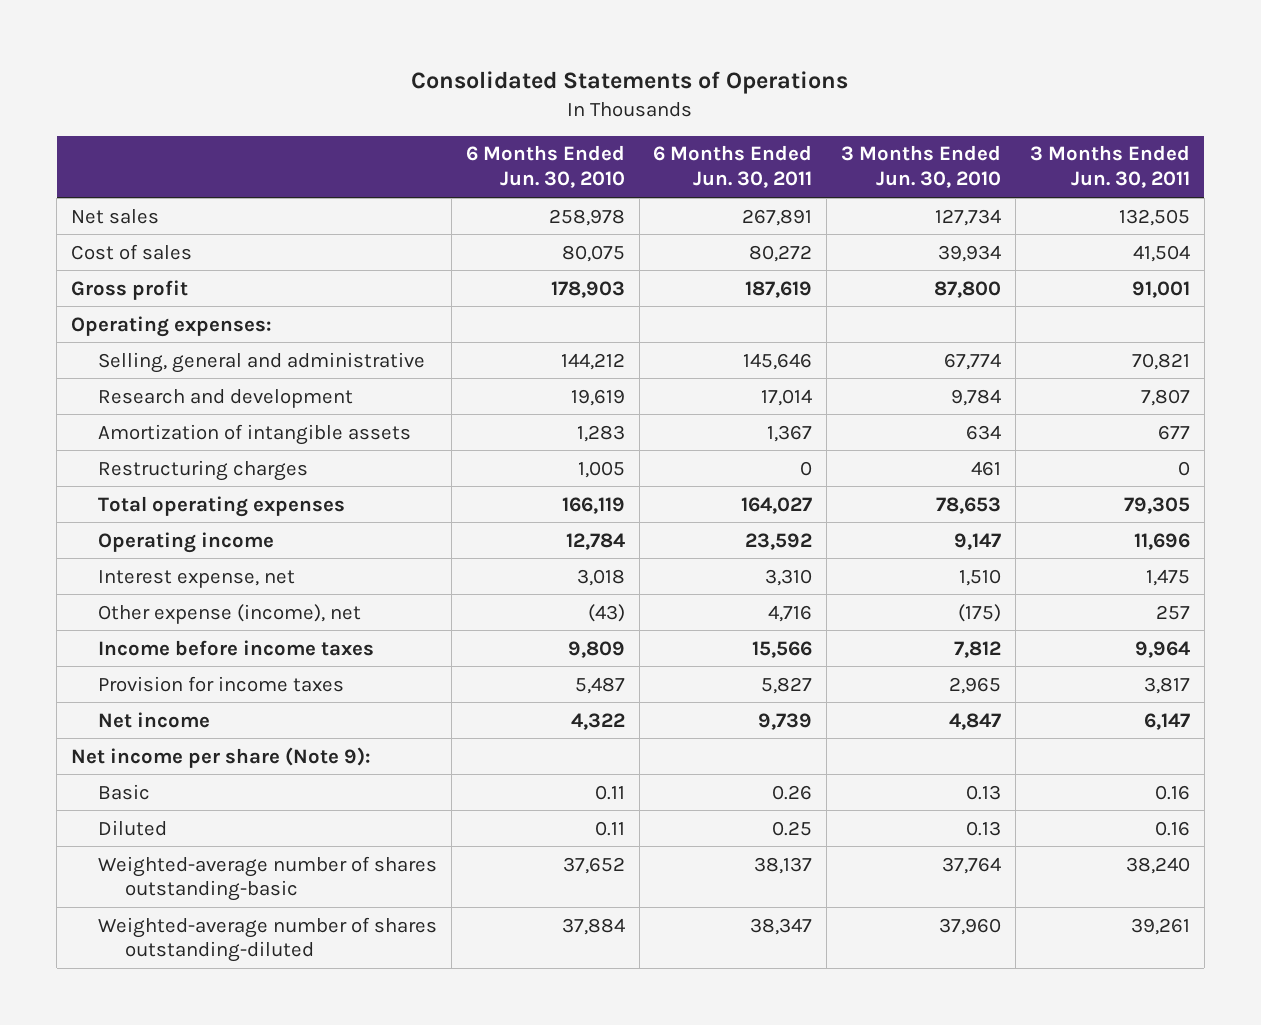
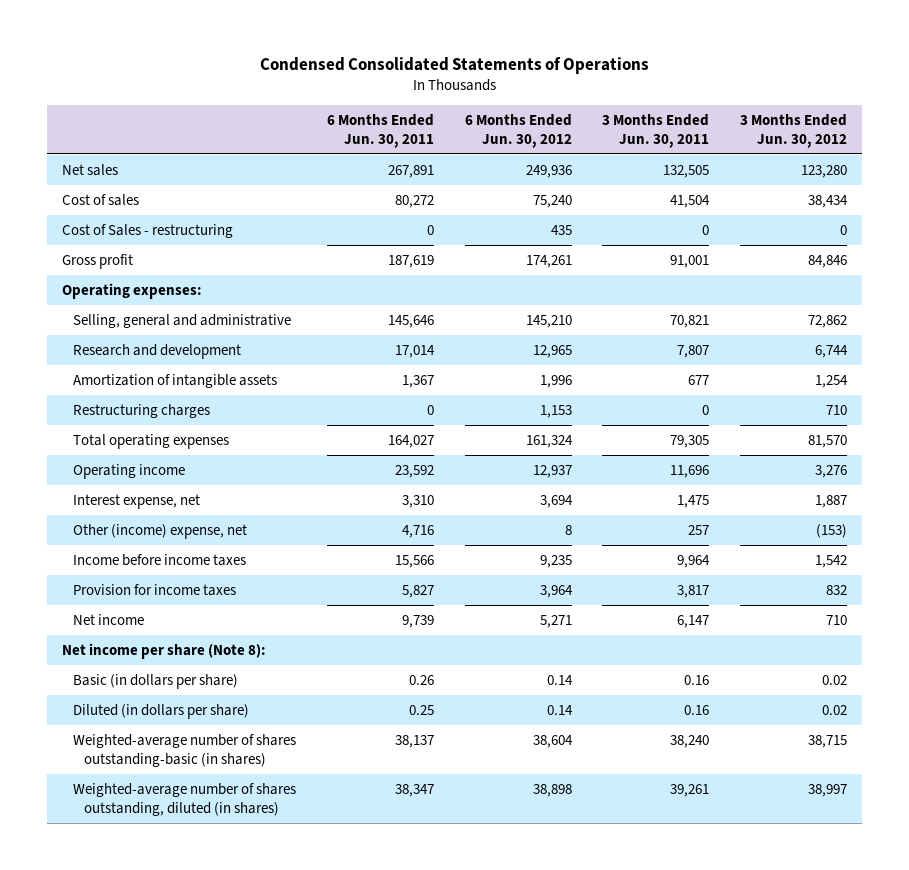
- Consolidated Statements of Operations
+ Condensed Consolidated Statements of Operations
- | 6 Months Ended Jun. 30, 2010 | 6 Months Ended Jun. 30, 2011 | 3 Months Ended Jun. 30, 2010 | 3 Months Ended Jun. 30, 2011
+ | 6 Months Ended Jun. 30, 2011 | 6 Months Ended Jun. 30, 2012 | 3 Months Ended Jun. 30, 2011 | 3 Months Ended Jun. 30, 2012
+ Cost of Sales - restructuring | 0 | 435 | 0 | 0
- Other expense (income), net | (43) | 4,716 | (175) | 257
+ Other (income) expense, net | 4,716 | 8 | 257 | (153)
- Net income per share (Note 9):
- Basic | 0.11 | 0.26 | 0.13 | 0.16
- Diluted | 0.11 | 0.25 | 0.13 | 0.16
- Weighted-average number of shares outstanding-basic | 37,652 | 38,137 | 37,764 | 38,240
- Weighted-average number of shares outstanding-diluted | 37,884 | 38,347 | 37,960 | 39,261
+ Net income per share (Note 8):
+ Basic (in dollars per share) | 0.26 | 0.14 | 0.16 | 0.02
+ Diluted (in dollars per share) | 0.25 | 0.14 | 0.16 | 0.02
+ Weighted-average number of shares outstanding-basic (in shares) | 38,137 | 38,604 | 38,240 | 38,715
+ Weighted-average number of shares outstanding, diluted (in shares) | 38,347 | 38,898 | 39,261 | 38,997

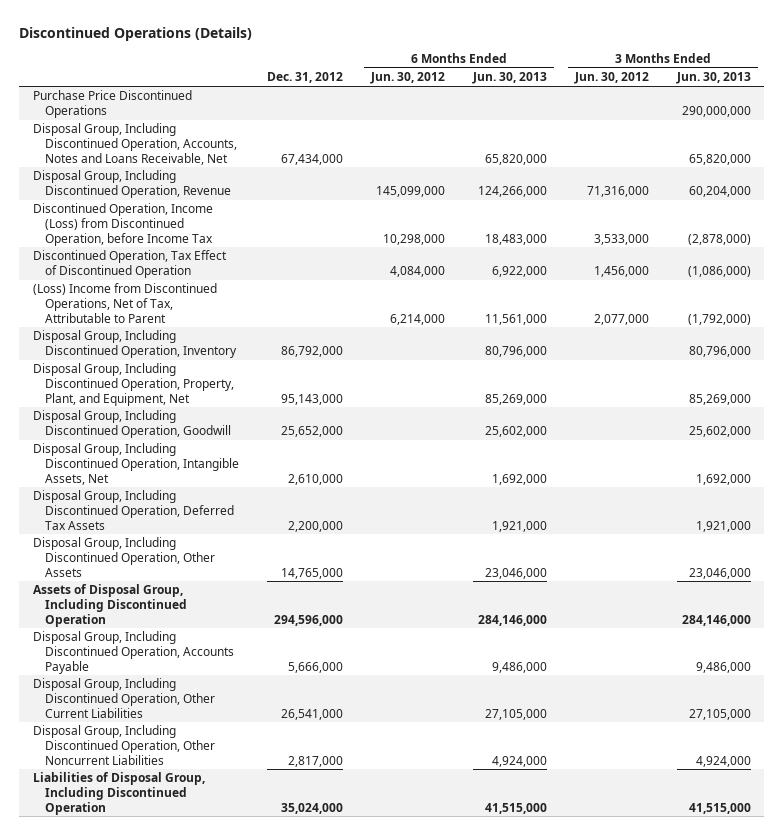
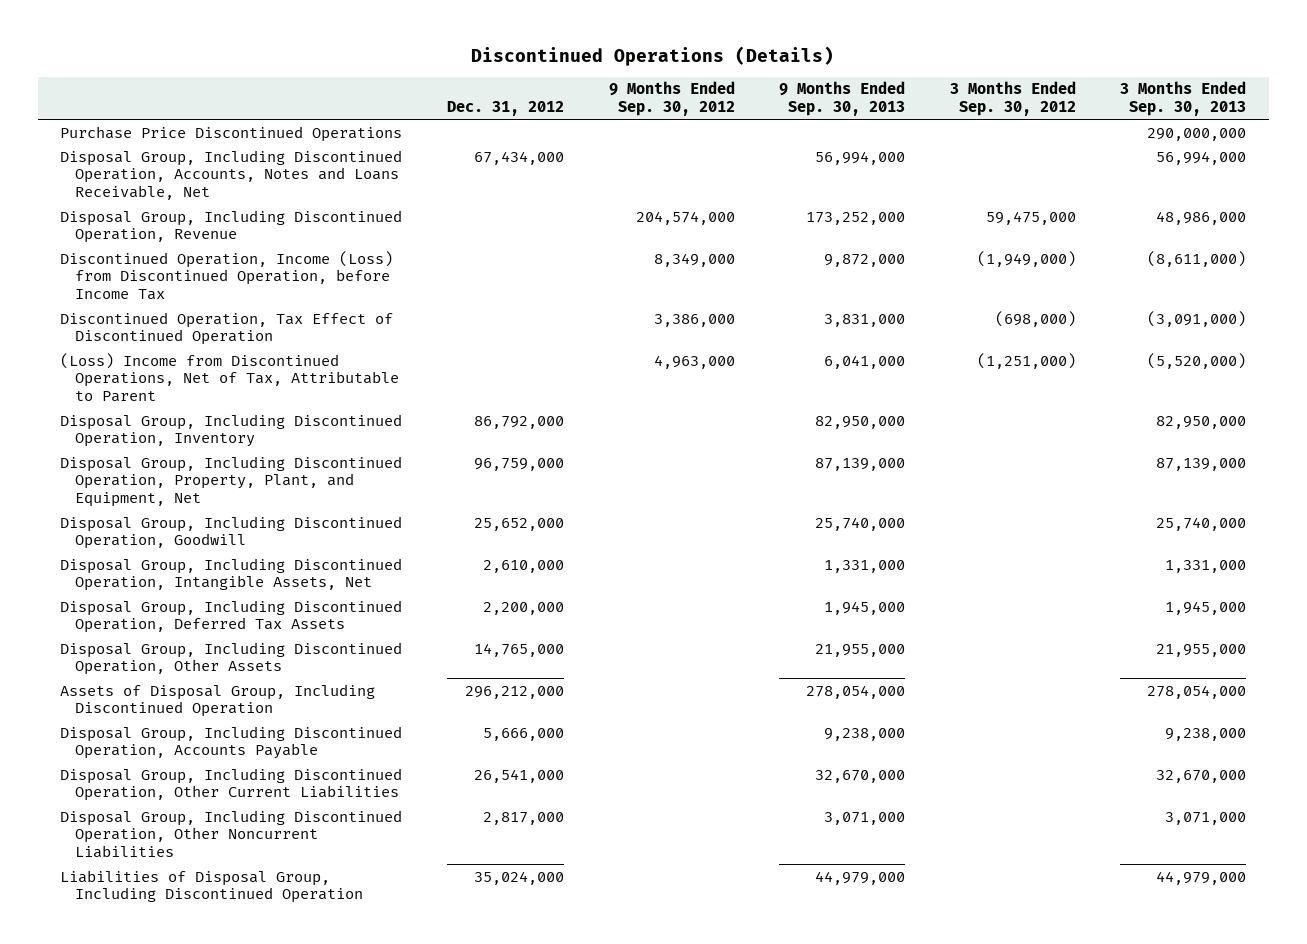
- | Dec. 31, 2012 | 6 Months Ended Jun. 30, 2012 | 6 Months Ended Jun. 30, 2013 | 3 Months Ended Jun. 30, 2012 | 3 Months Ended Jun. 30, 2013
+ | Dec. 31, 2012 | 9 Months Ended Sep. 30, 2012 | 9 Months Ended Sep. 30, 2013 | 3 Months Ended Sep. 30, 2012 | 3 Months Ended Sep. 30, 2013
- Disposal Group, Including Discontinued Operation, Property, Plant, and Equipment, Net | 95,143,000 | | 85,269,000 | | 85,269,000
+ Disposal Group, Including Discontinued Operation, Property, Plant, and Equipment, Net | 96,759,000 | | 87,139,000 | | 87,139,000
- Assets of Disposal Group, Including Discontinued Operation | 294,596,000 | | 284,146,000 | | 284,146,000
+ Assets of Disposal Group, Including Discontinued Operation | 296,212,000 | | 278,054,000 | | 278,054,000

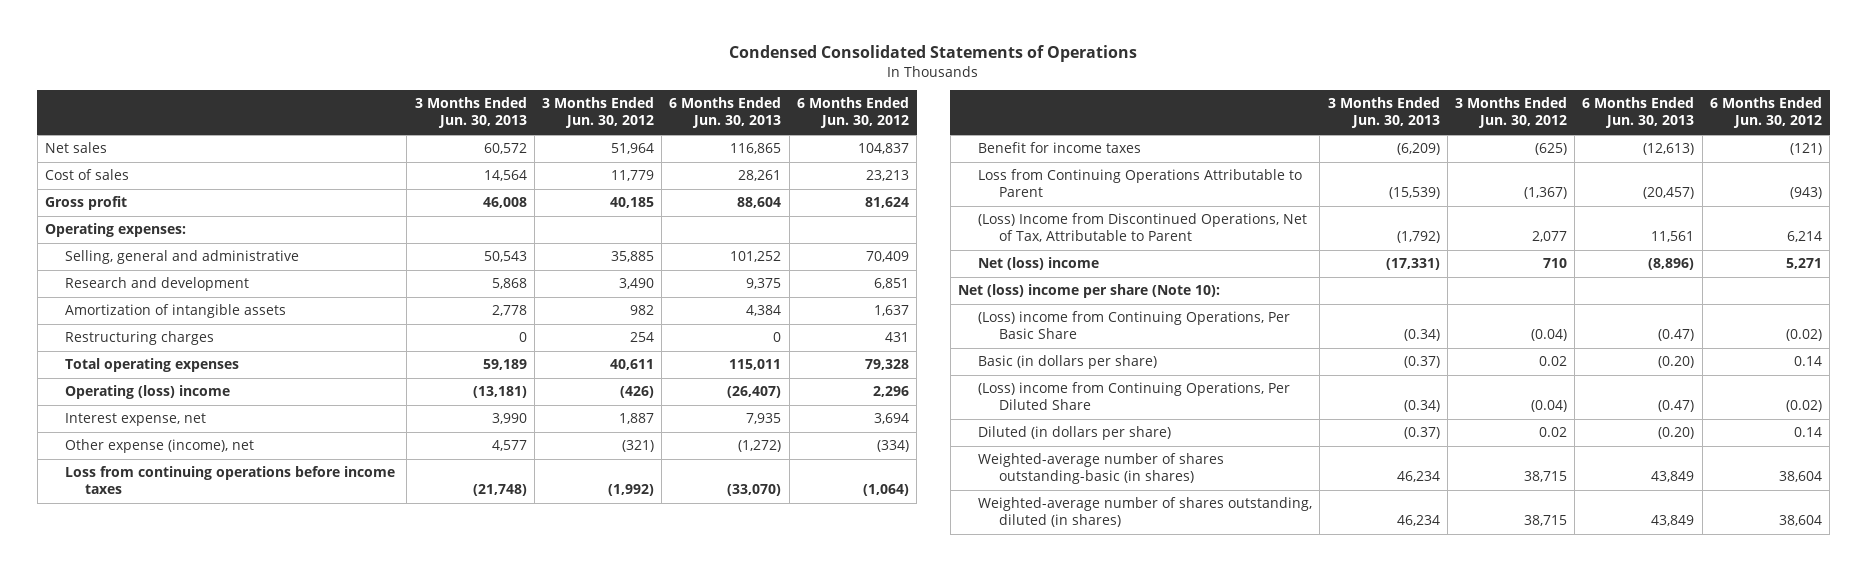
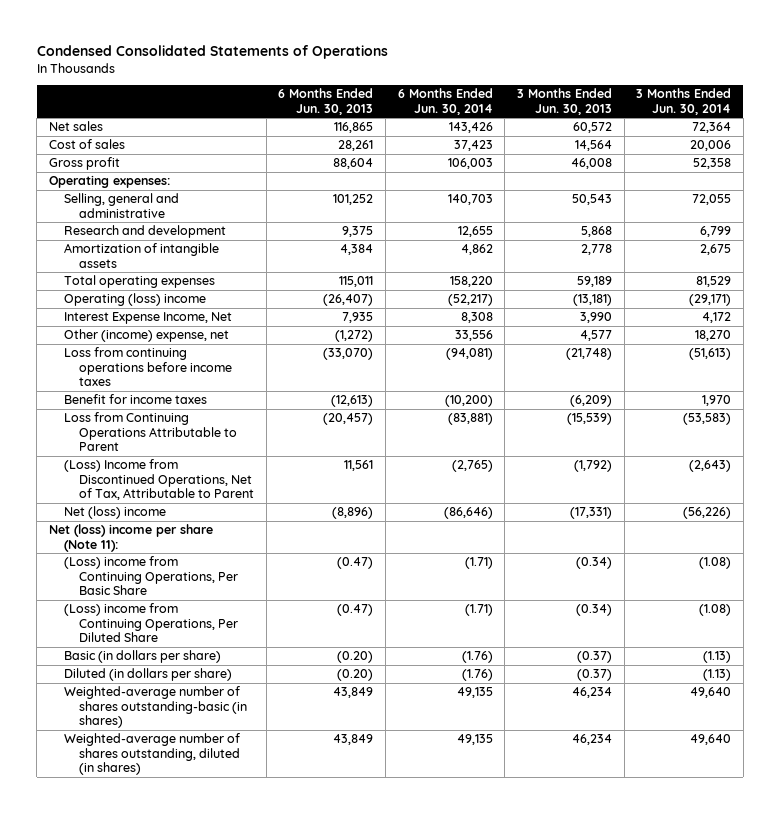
- | 3 Months Ended Jun. 30, 2013 | 3 Months Ended Jun. 30, 2012 | 6 Months Ended Jun. 30, 2013 | 6 Months Ended Jun. 30, 2012
+ | 6 Months Ended Jun. 30, 2013 | 6 Months Ended Jun. 30, 2014 | 3 Months Ended Jun. 30, 2013 | 3 Months Ended Jun. 30, 2014
- Restructuring charges | 0 | 254 | 0 | 431
- Interest expense, net | 3,990 | 1,887 | 7,935 | 3,694
- Other expense (income), net | 4,577 | (321) | (1,272) | (334)
+ Interest Expense Income, Net | 7,935 | 8,308 | 3,990 | 4,172
+ Other (income) expense, net | (1,272) | 33,556 | 4,577 | 18,270
- Net (loss) income per share (Note 10):
+ Net (loss) income per share (Note 11):
moved down: Basic (in dollars per share) | (0.20) | (1.76) | (0.37) | (1.13)

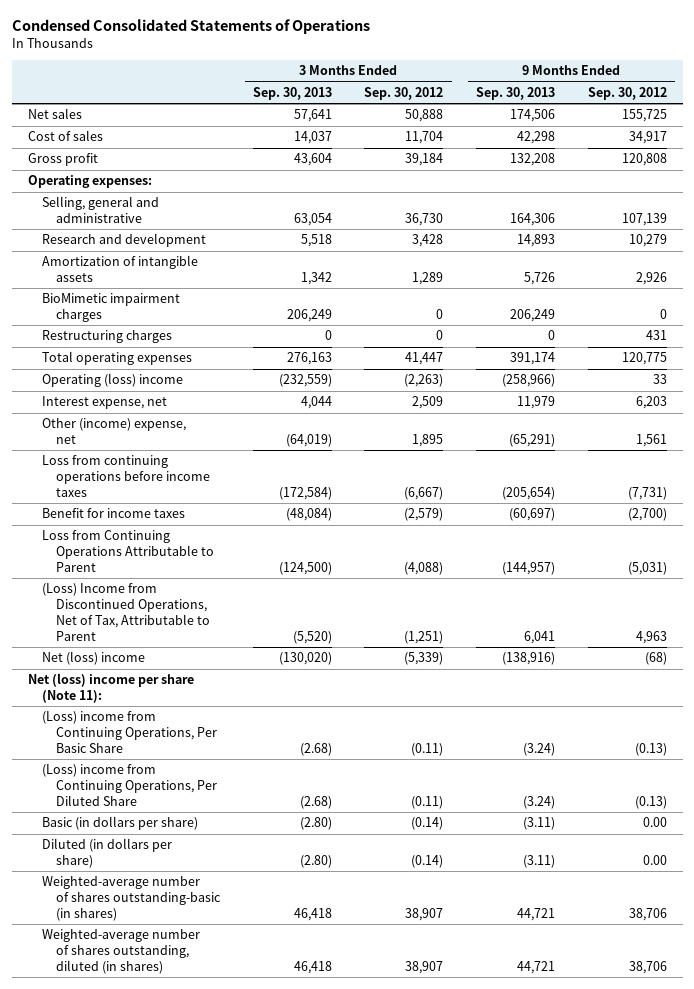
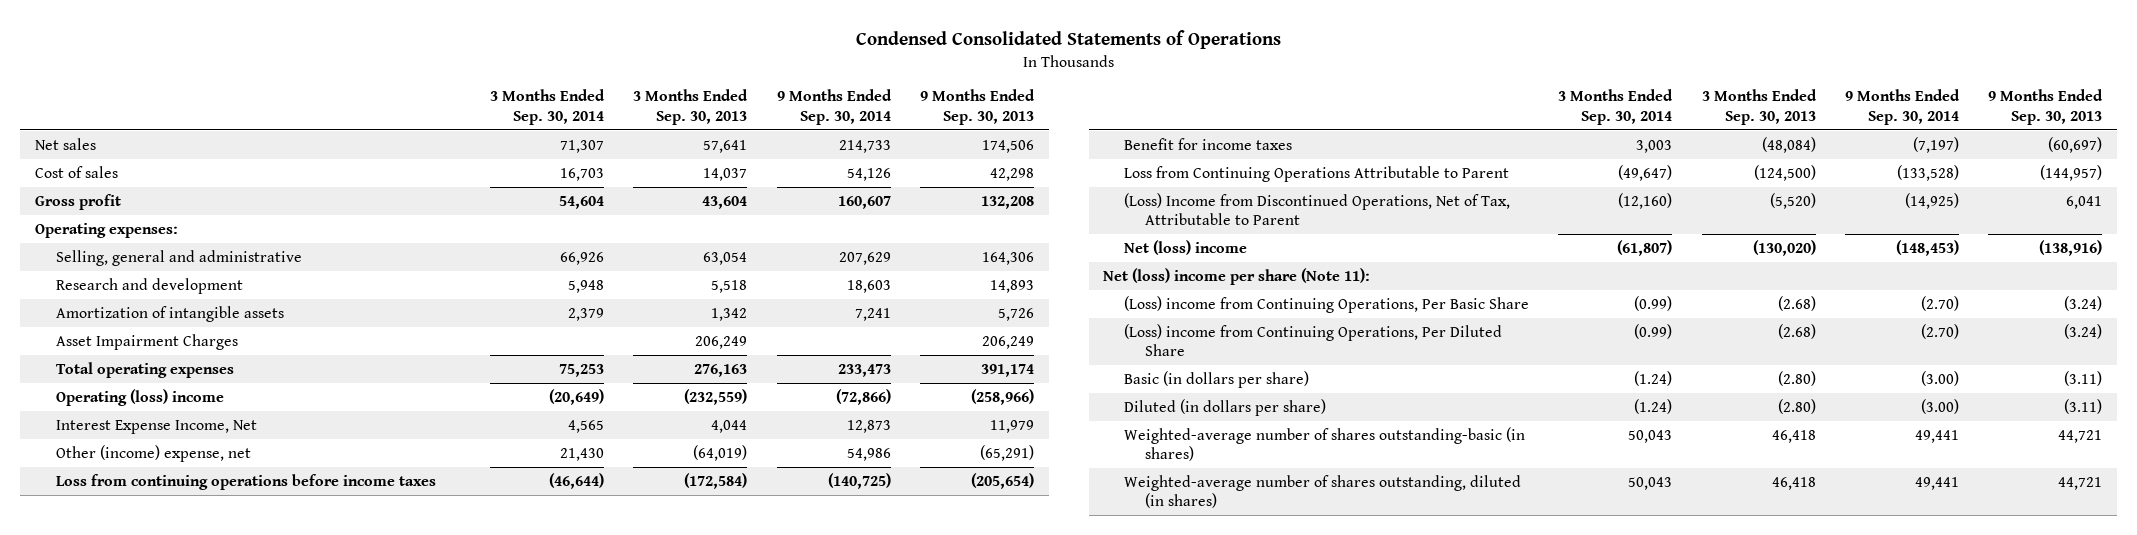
- | 3 Months Ended Sep. 30, 2013 | 3 Months Ended Sep. 30, 2012 | 9 Months Ended Sep. 30, 2013 | 9 Months Ended Sep. 30, 2012
+ | 3 Months Ended Sep. 30, 2014 | 3 Months Ended Sep. 30, 2013 | 9 Months Ended Sep. 30, 2014 | 9 Months Ended Sep. 30, 2013
- BioMimetic impairment charges | 206,249 | 0 | 206,249 | 0
- Restructuring charges | 0 | 0 | 0 | 431
+ Asset Impairment Charges | | 206,249 | | 206,249
- Interest expense, net | 4,044 | 2,509 | 11,979 | 6,203
+ Interest Expense Income, Net | 4,565 | 4,044 | 12,873 | 11,979

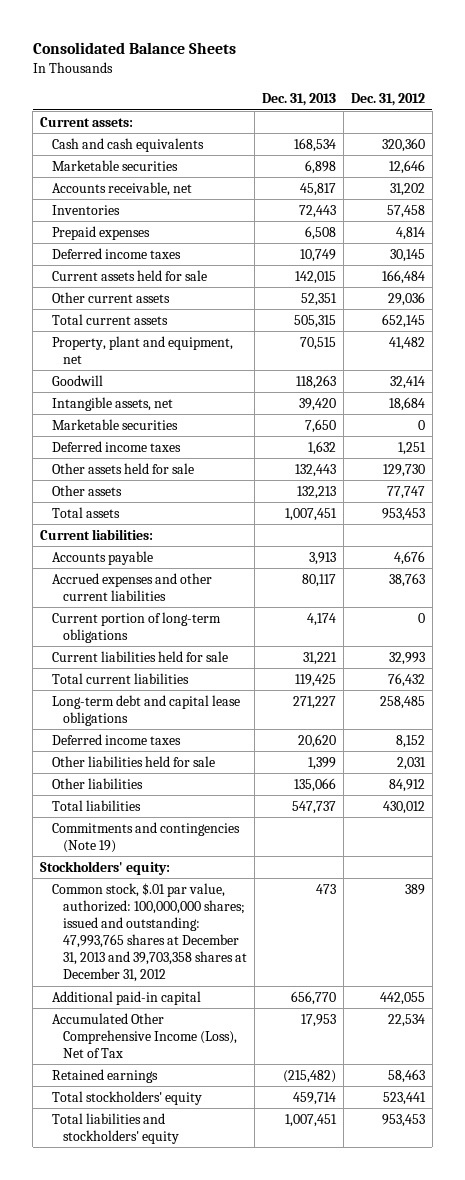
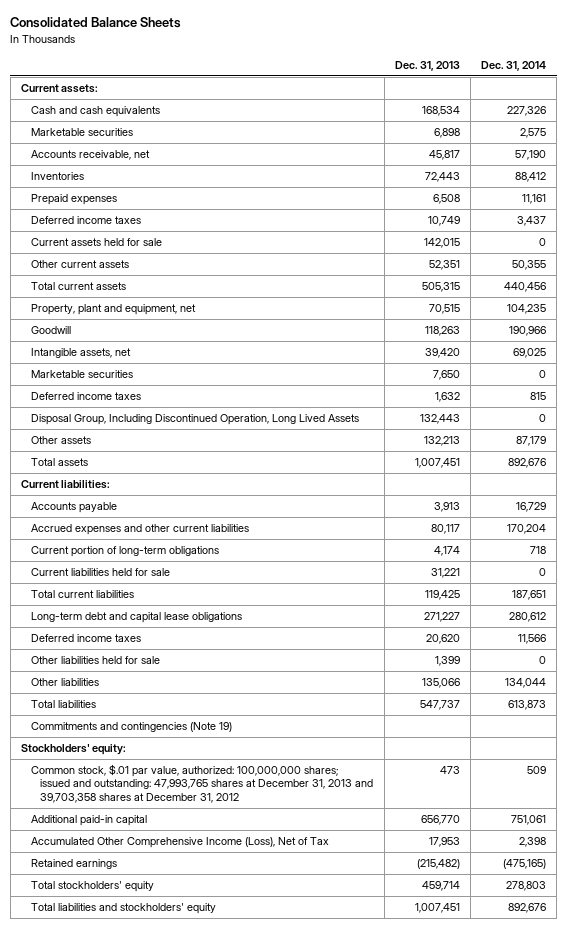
- | Dec. 31, 2013 | Dec. 31, 2012
+ | Dec. 31, 2013 | Dec. 31, 2014
- Other assets held for sale | 132,443 | 129,730
+ Disposal Group, Including Discontinued Operation, Long Lived Assets | 132,443 | 0

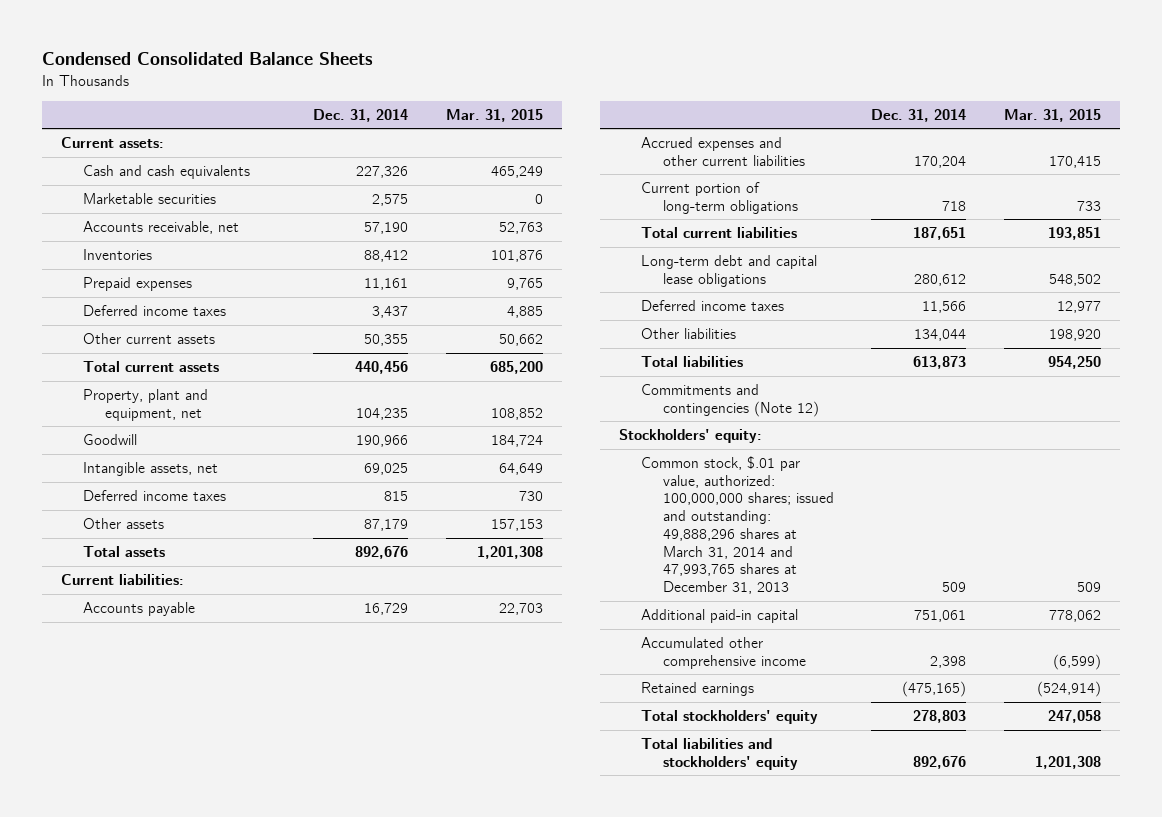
- Consolidated Balance Sheets
+ Condensed Consolidated Balance Sheets
- | Dec. 31, 2013 | Dec. 31, 2014
+ | Dec. 31, 2014 | Mar. 31, 2015
- Current assets held for sale | 142,015 | 0
- Marketable securities | 7,650 | 0
- Disposal Group, Including Discontinued Operation, Long Lived Assets | 132,443 | 0
- Current liabilities held for sale | 31,221 | 0
- Other liabilities held for sale | 1,399 | 0
- Commitments and contingencies (Note 19)
+ Commitments and contingencies (Note 12)
- Common stock, $.01 par value, authorized: 100,000,000 shares; issued and outstanding: 47,993,765 shares at December 31, 2013 and 39,703,358 shares at December 31, 2012 | 473 | 509
+ Common stock, $.01 par value, authorized: 100,000,000 shares; issued and outstanding: 49,888,296 shares at March 31, 2014 and 47,993,765 shares at December 31, 2013 | 509 | 509
- Accumulated Other Comprehensive Income (Loss), Net of Tax | 17,953 | 2,398
+ Accumulated other comprehensive income | 2,398 | (6,599)

